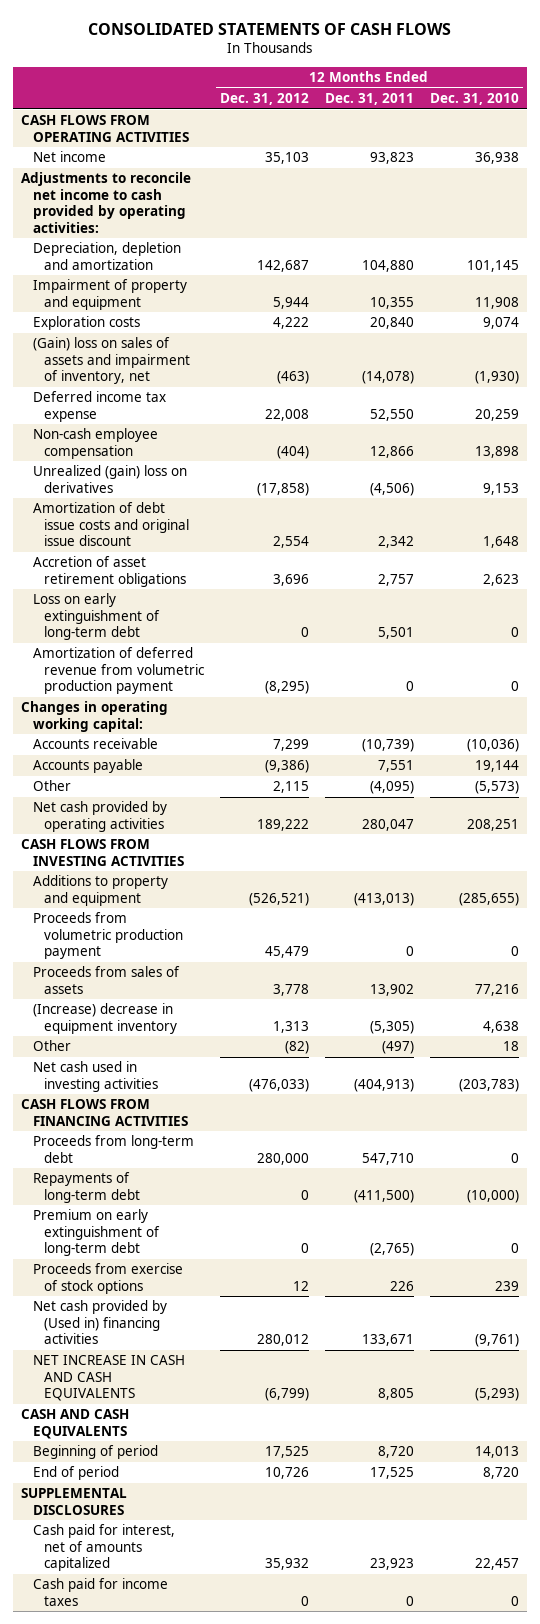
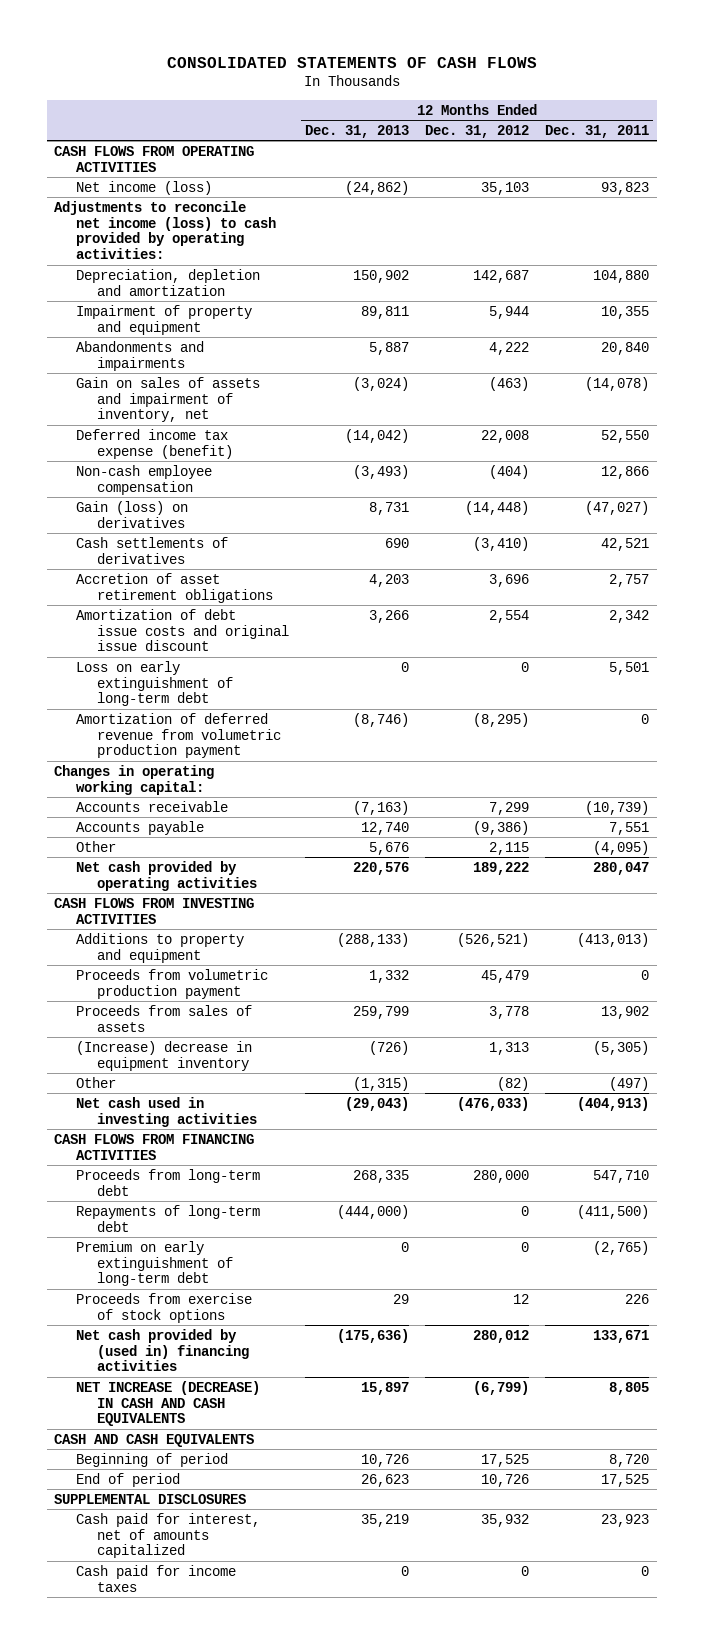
- | 12 Months Ended Dec. 31, 2012 | 12 Months Ended Dec. 31, 2011 | 12 Months Ended Dec. 31, 2010
+ | 12 Months Ended Dec. 31, 2013 | 12 Months Ended Dec. 31, 2012 | 12 Months Ended Dec. 31, 2011
- Net income | 35,103 | 93,823 | 36,938
- Adjustments to reconcile net income to cash provided by operating activities:
+ Net income (loss) | (24,862) | 35,103 | 93,823
+ Adjustments to reconcile net income (loss) to cash provided by operating activities:
- Exploration costs | 4,222 | 20,840 | 9,074
- (Gain) loss on sales of assets and impairment of inventory, net | (463) | (14,078) | (1,930)
- Deferred income tax expense | 22,008 | 52,550 | 20,259
+ Abandonments and impairments | 5,887 | 4,222 | 20,840
+ Gain on sales of assets and impairment of inventory, net | (3,024) | (463) | (14,078)
+ Deferred income tax expense (benefit) | (14,042) | 22,008 | 52,550
- Unrealized (gain) loss on derivatives | (17,858) | (4,506) | 9,153
+ Gain (loss) on derivatives | 8,731 | (14,448) | (47,027)
+ Cash settlements of derivatives | 690 | (3,410) | 42,521
moved down: Amortization of debt issue costs and original issue discount | 3,266 | 2,554 | 2,342
- Net cash provided by (Used in) financing activities | 280,012 | 133,671 | (9,761)
- NET INCREASE IN CASH AND CASH EQUIVALENTS | (6,799) | 8,805 | (5,293)
+ Net cash provided by (used in) financing activities | (175,636) | 280,012 | 133,671
+ NET INCREASE (DECREASE) IN CASH AND CASH EQUIVALENTS | 15,897 | (6,799) | 8,805

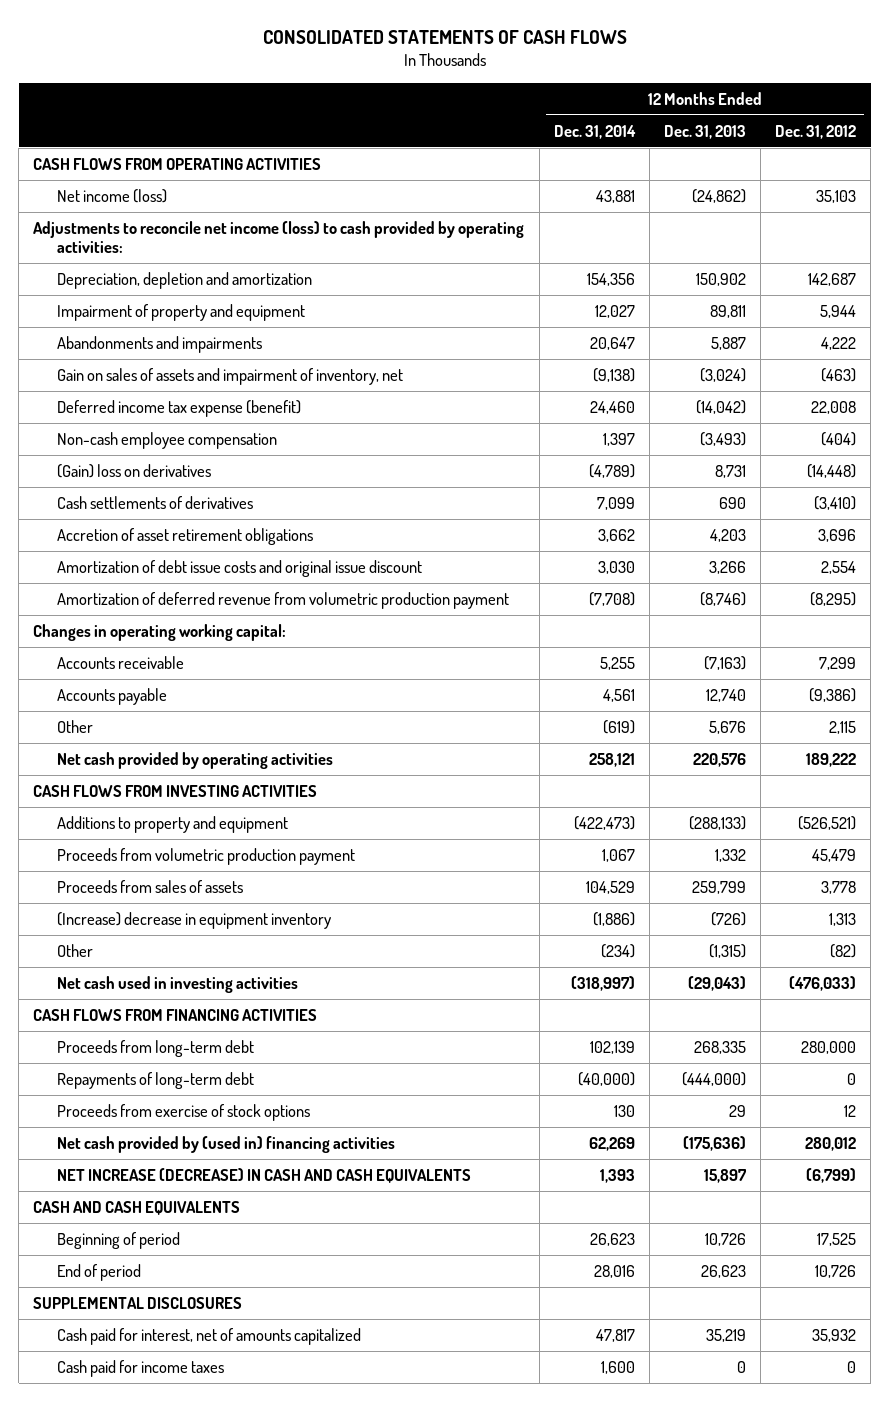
- | 12 Months Ended Dec. 31, 2013 | 12 Months Ended Dec. 31, 2012 | 12 Months Ended Dec. 31, 2011
+ | 12 Months Ended Dec. 31, 2014 | 12 Months Ended Dec. 31, 2013 | 12 Months Ended Dec. 31, 2012
- Gain (loss) on derivatives | 8,731 | (14,448) | (47,027)
+ (Gain) loss on derivatives | (4,789) | 8,731 | (14,448)
- Loss on early extinguishment of long-term debt | 0 | 0 | 5,501
- Premium on early extinguishment of long-term debt | 0 | 0 | (2,765)

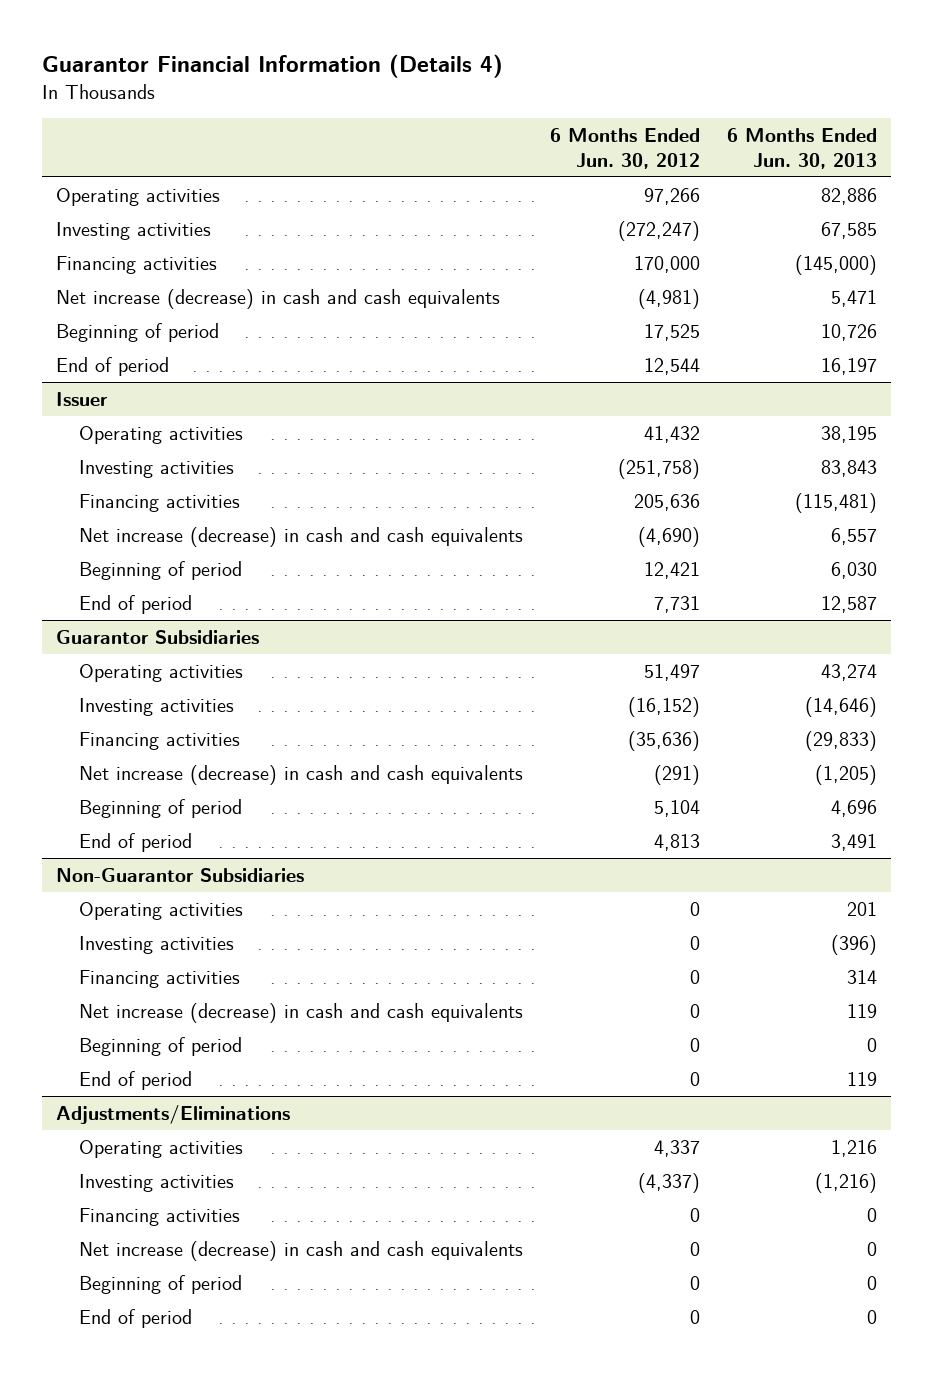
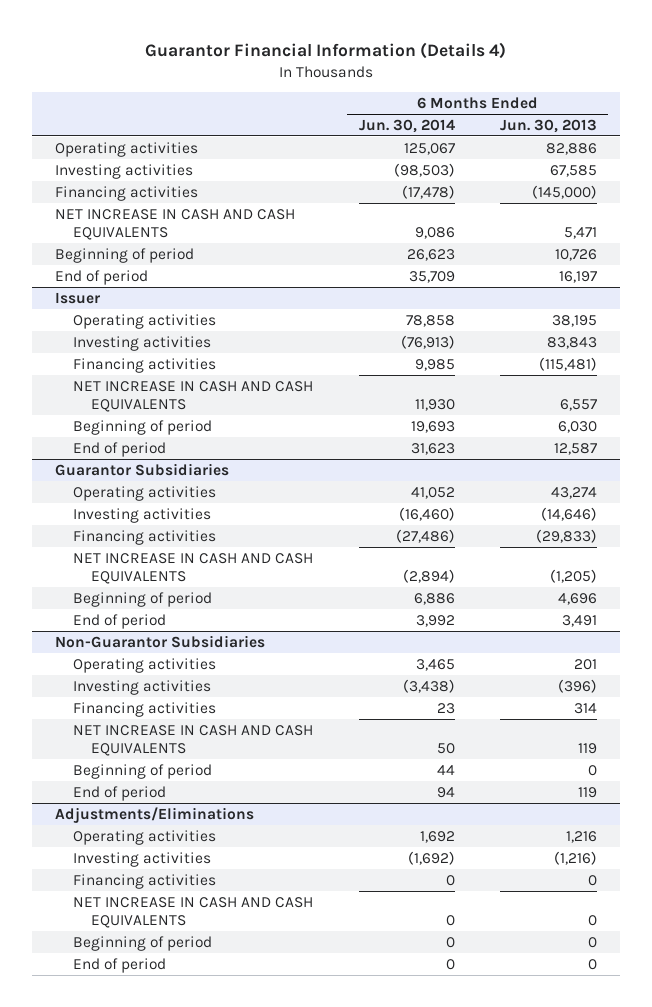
- | 6 Months Ended Jun. 30, 2012 | 6 Months Ended Jun. 30, 2013
+ | 6 Months Ended Jun. 30, 2014 | 6 Months Ended Jun. 30, 2013
- Net increase (decrease) in cash and cash equivalents | (4,981) | 5,471
+ NET INCREASE IN CASH AND CASH EQUIVALENTS | 9,086 | 5,471
@ Issuer
- Net increase (decrease) in cash and cash equivalents | (4,690) | 6,557
+ NET INCREASE IN CASH AND CASH EQUIVALENTS | 11,930 | 6,557
@ Guarantor Subsidiaries
- Net increase (decrease) in cash and cash equivalents | (291) | (1,205)
+ NET INCREASE IN CASH AND CASH EQUIVALENTS | (2,894) | (1,205)
@ Non-Guarantor Subsidiaries
- Net increase (decrease) in cash and cash equivalents | 0 | 119
+ NET INCREASE IN CASH AND CASH EQUIVALENTS | 50 | 119
@ Adjustments/Eliminations
- Net increase (decrease) in cash and cash equivalents | 0 | 0
+ NET INCREASE IN CASH AND CASH EQUIVALENTS | 0 | 0

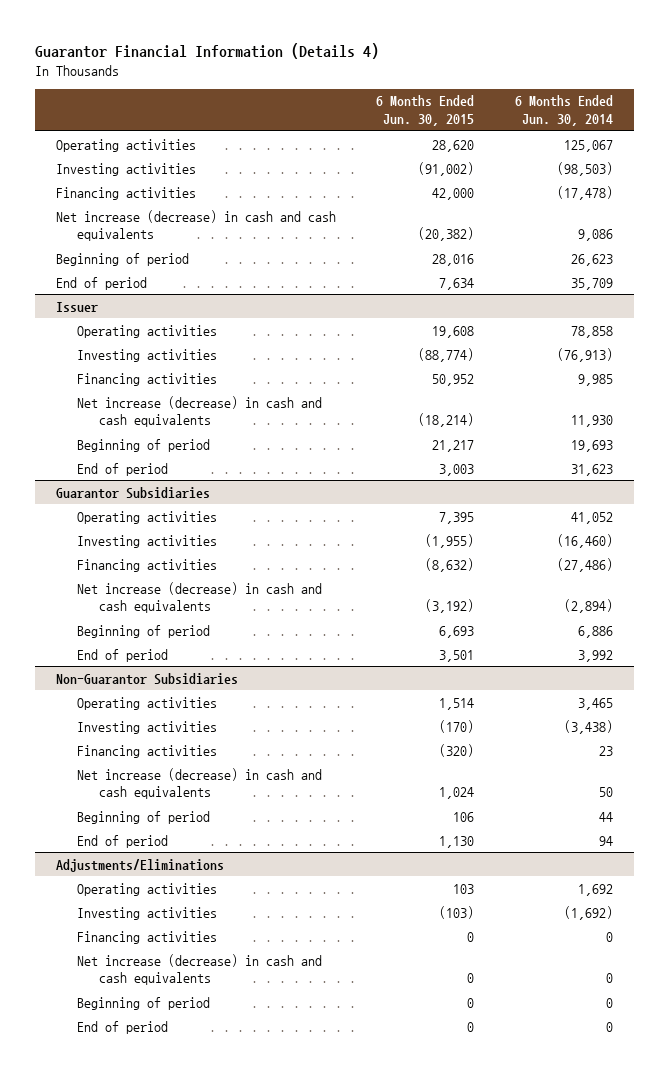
- | 6 Months Ended Jun. 30, 2014 | 6 Months Ended Jun. 30, 2013
+ | 6 Months Ended Jun. 30, 2015 | 6 Months Ended Jun. 30, 2014
- NET INCREASE IN CASH AND CASH EQUIVALENTS | 9,086 | 5,471
+ Net increase (decrease) in cash and cash equivalents | (20,382) | 9,086
@ Issuer
- NET INCREASE IN CASH AND CASH EQUIVALENTS | 11,930 | 6,557
+ Net increase (decrease) in cash and cash equivalents | (18,214) | 11,930
@ Guarantor Subsidiaries
- NET INCREASE IN CASH AND CASH EQUIVALENTS | (2,894) | (1,205)
+ Net increase (decrease) in cash and cash equivalents | (3,192) | (2,894)
@ Non-Guarantor Subsidiaries
- NET INCREASE IN CASH AND CASH EQUIVALENTS | 50 | 119
+ Net increase (decrease) in cash and cash equivalents | 1,024 | 50
@ Adjustments/Eliminations
- NET INCREASE IN CASH AND CASH EQUIVALENTS | 0 | 0
+ Net increase (decrease) in cash and cash equivalents | 0 | 0

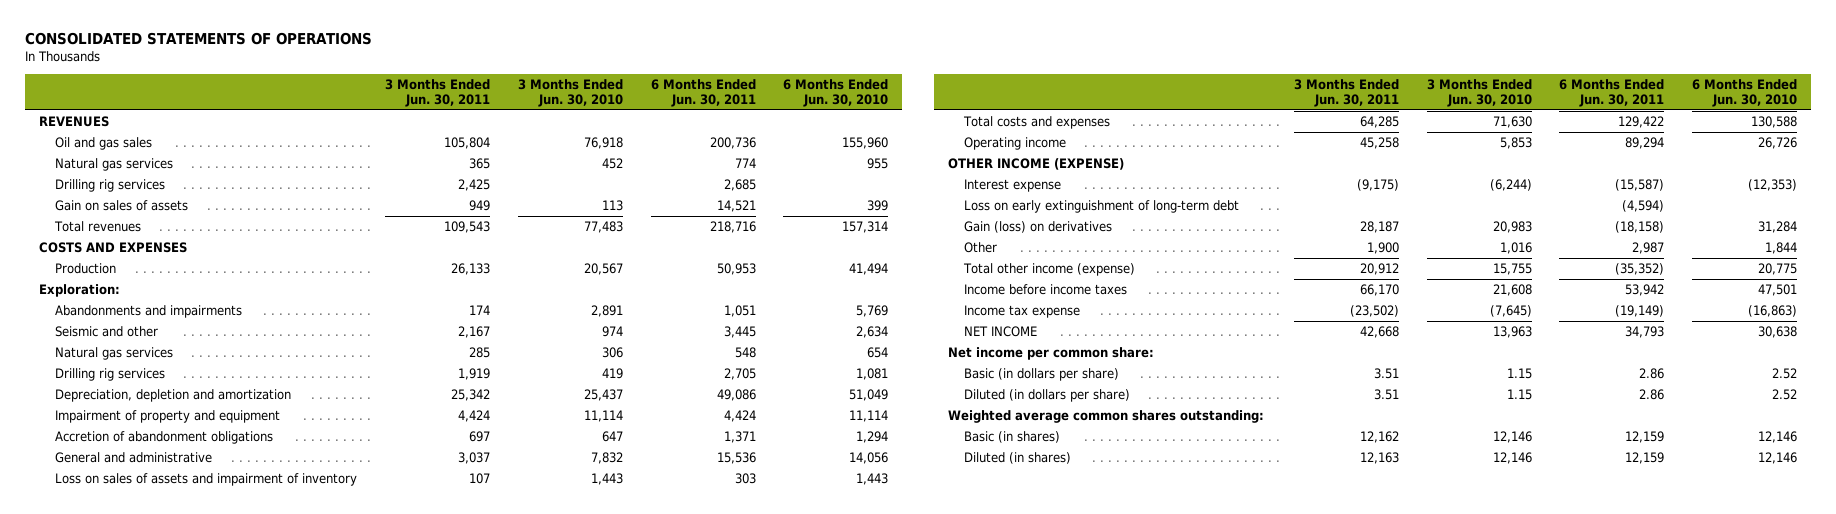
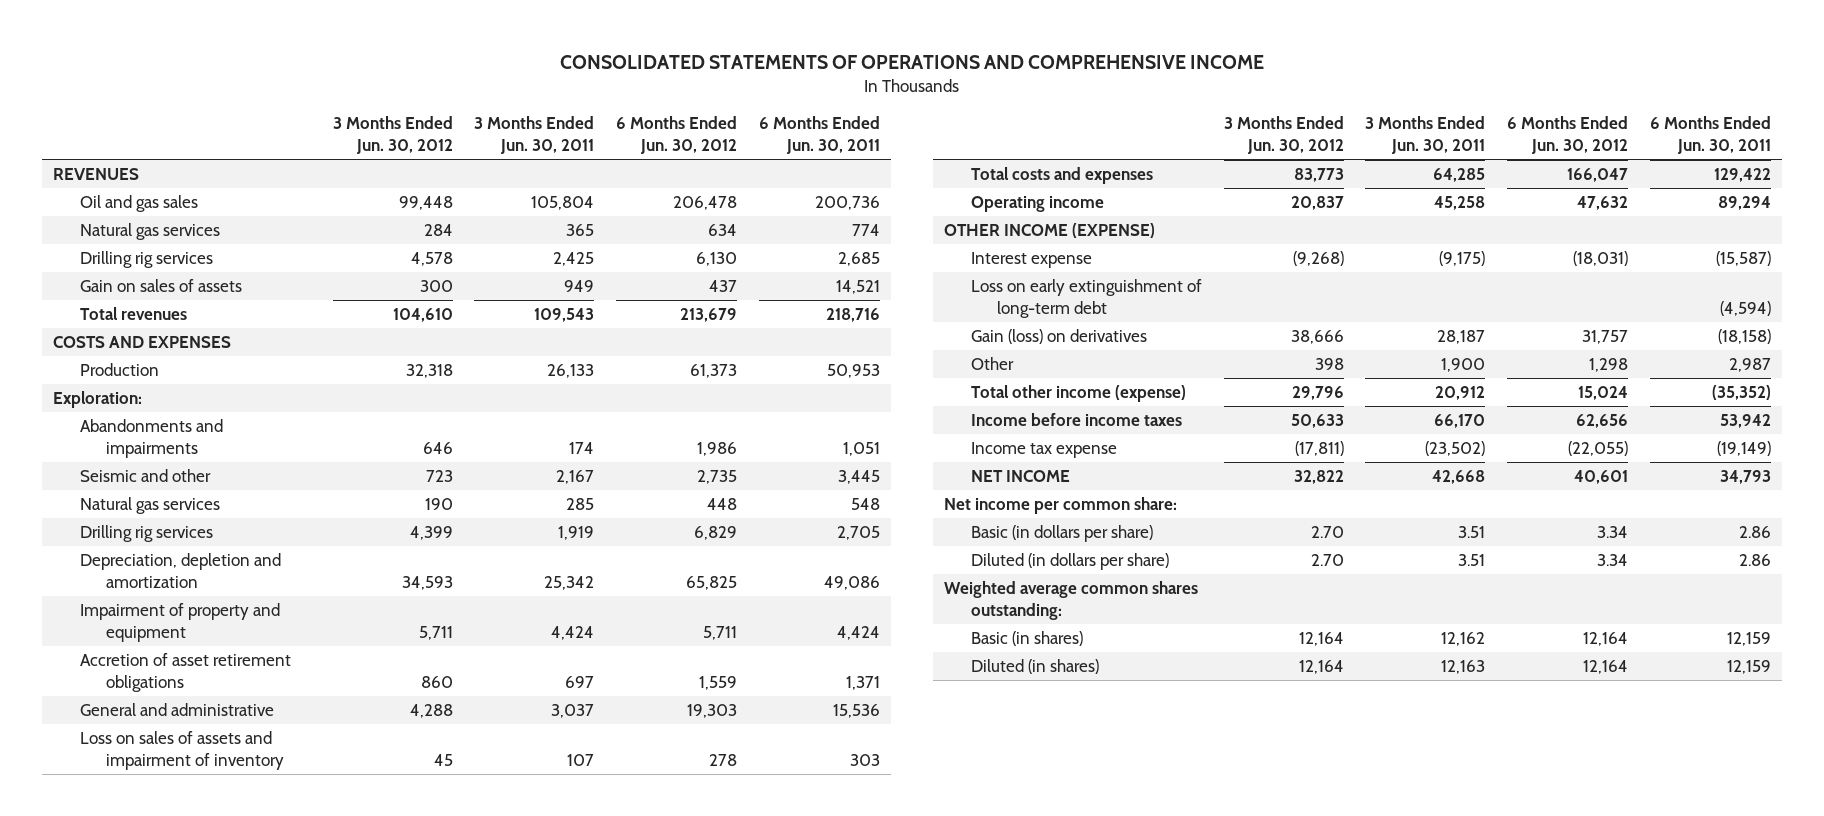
- CONSOLIDATED STATEMENTS OF OPERATIONS
+ CONSOLIDATED STATEMENTS OF OPERATIONS AND COMPREHENSIVE INCOME
- | 3 Months Ended Jun. 30, 2011 | 3 Months Ended Jun. 30, 2010 | 6 Months Ended Jun. 30, 2011 | 6 Months Ended Jun. 30, 2010
+ | 3 Months Ended Jun. 30, 2012 | 3 Months Ended Jun. 30, 2011 | 6 Months Ended Jun. 30, 2012 | 6 Months Ended Jun. 30, 2011
- Accretion of abandonment obligations | 697 | 647 | 1,371 | 1,294
+ Accretion of asset retirement obligations | 860 | 697 | 1,559 | 1,371

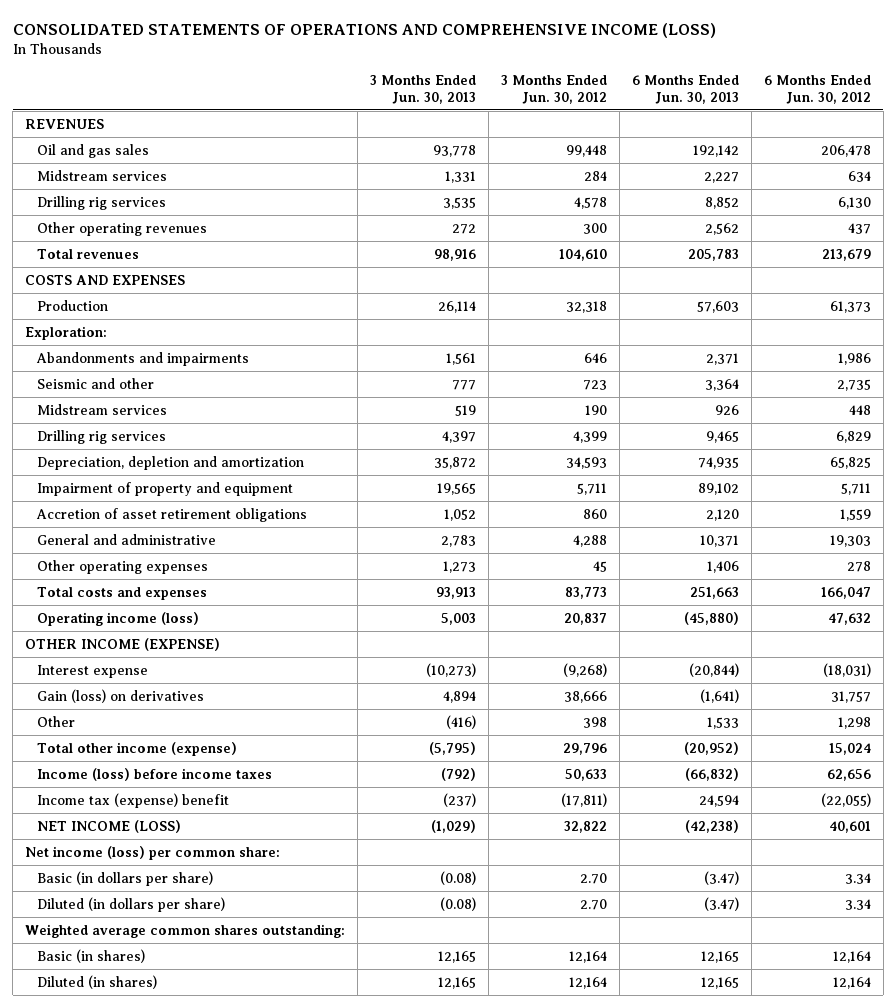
- CONSOLIDATED STATEMENTS OF OPERATIONS AND COMPREHENSIVE INCOME
+ CONSOLIDATED STATEMENTS OF OPERATIONS AND COMPREHENSIVE INCOME (LOSS)
- | 3 Months Ended Jun. 30, 2012 | 3 Months Ended Jun. 30, 2011 | 6 Months Ended Jun. 30, 2012 | 6 Months Ended Jun. 30, 2011
+ | 3 Months Ended Jun. 30, 2013 | 3 Months Ended Jun. 30, 2012 | 6 Months Ended Jun. 30, 2013 | 6 Months Ended Jun. 30, 2012
- Natural gas services | 284 | 365 | 634 | 774
+ Midstream services | 1,331 | 284 | 2,227 | 634
- Gain on sales of assets | 300 | 949 | 437 | 14,521
+ Other operating revenues | 272 | 300 | 2,562 | 437
- Natural gas services | 190 | 285 | 448 | 548
+ Midstream services | 519 | 190 | 926 | 448
- Loss on sales of assets and impairment of inventory | 45 | 107 | 278 | 303
+ Other operating expenses | 1,273 | 45 | 1,406 | 278
- Operating income | 20,837 | 45,258 | 47,632 | 89,294
+ Operating income (loss) | 5,003 | 20,837 | (45,880) | 47,632
- Loss on early extinguishment of long-term debt | | | | (4,594)
- Income before income taxes | 50,633 | 66,170 | 62,656 | 53,942
- Income tax expense | (17,811) | (23,502) | (22,055) | (19,149)
- NET INCOME | 32,822 | 42,668 | 40,601 | 34,793
- Net income per common share:
+ Income (loss) before income taxes | (792) | 50,633 | (66,832) | 62,656
+ Income tax (expense) benefit | (237) | (17,811) | 24,594 | (22,055)
+ NET INCOME (LOSS) | (1,029) | 32,822 | (42,238) | 40,601
+ Net income (loss) per common share:

